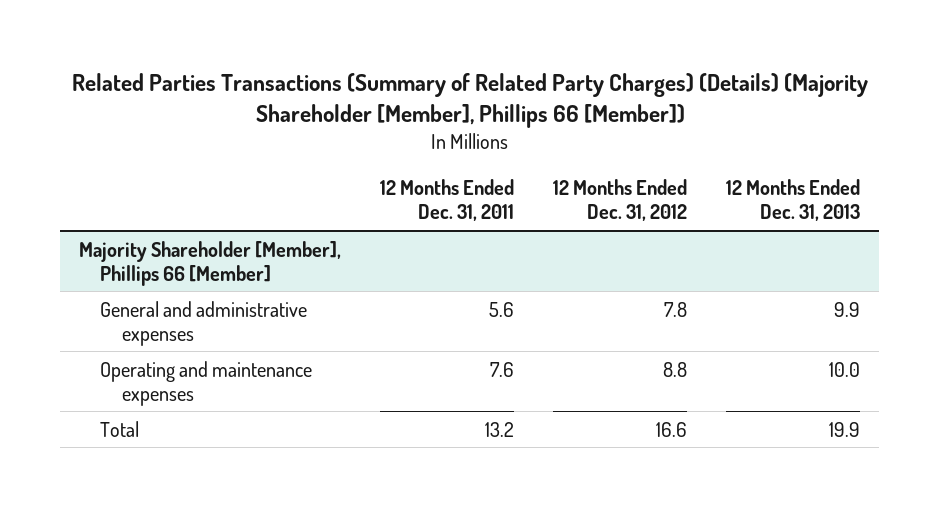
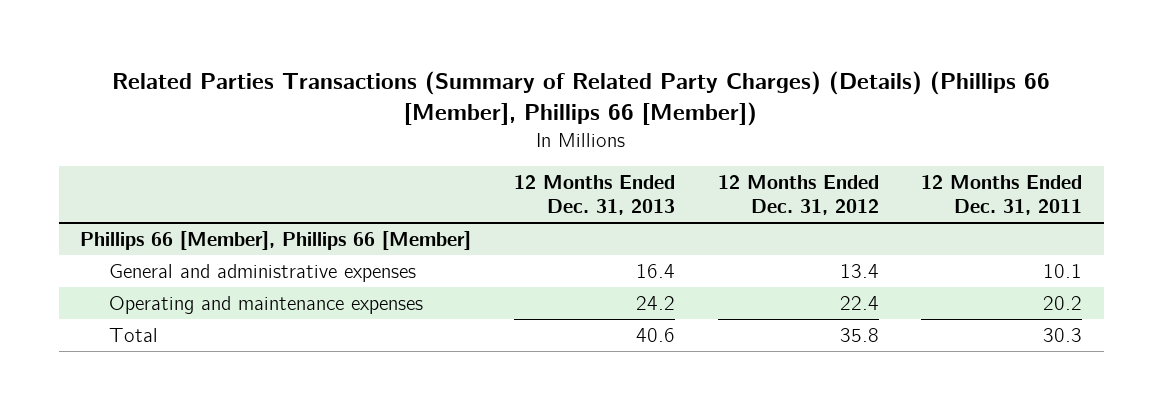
- Related Parties Transactions (Summary of Related Party Charges) (Details) (Majority Shareholder [Member], Phillips 66 [Member])
+ Related Parties Transactions (Summary of Related Party Charges) (Details) (Phillips 66 [Member], Phillips 66 [Member])
- | 12 Months Ended Dec. 31, 2011 | 12 Months Ended Dec. 31, 2012 | 12 Months Ended Dec. 31, 2013
+ | 12 Months Ended Dec. 31, 2013 | 12 Months Ended Dec. 31, 2012 | 12 Months Ended Dec. 31, 2011
- Majority Shareholder [Member], Phillips 66 [Member]
- General and administrative expenses | 5.6 | 7.8 | 9.9
- Operating and maintenance expenses | 7.6 | 8.8 | 10.0
- Total | 13.2 | 16.6 | 19.9
+ Phillips 66 [Member], Phillips 66 [Member]
+ General and administrative expenses | 16.4 | 13.4 | 10.1
+ Operating and maintenance expenses | 24.2 | 22.4 | 20.2
+ Total | 40.6 | 35.8 | 30.3

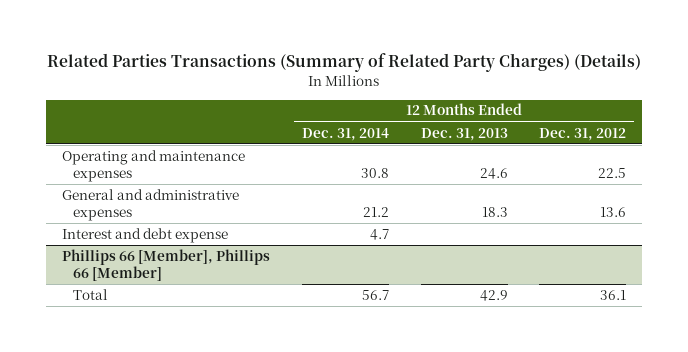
- Related Parties Transactions (Summary of Related Party Charges) (Details) (Phillips 66 [Member], Phillips 66 [Member])
+ Related Parties Transactions (Summary of Related Party Charges) (Details)
- | 12 Months Ended Dec. 31, 2013 | 12 Months Ended Dec. 31, 2012 | 12 Months Ended Dec. 31, 2011
+ | 12 Months Ended Dec. 31, 2014 | 12 Months Ended Dec. 31, 2013 | 12 Months Ended Dec. 31, 2012
+ Operating and maintenance expenses | 30.8 | 24.6 | 22.5
+ General and administrative expenses | 21.2 | 18.3 | 13.6
+ Interest and debt expense | 4.7 | |
@ Phillips 66 [Member], Phillips 66 [Member]
- General and administrative expenses | 16.4 | 13.4 | 10.1
- Operating and maintenance expenses | 24.2 | 22.4 | 20.2
- Total | 40.6 | 35.8 | 30.3
+ Total | 56.7 | 42.9 | 36.1

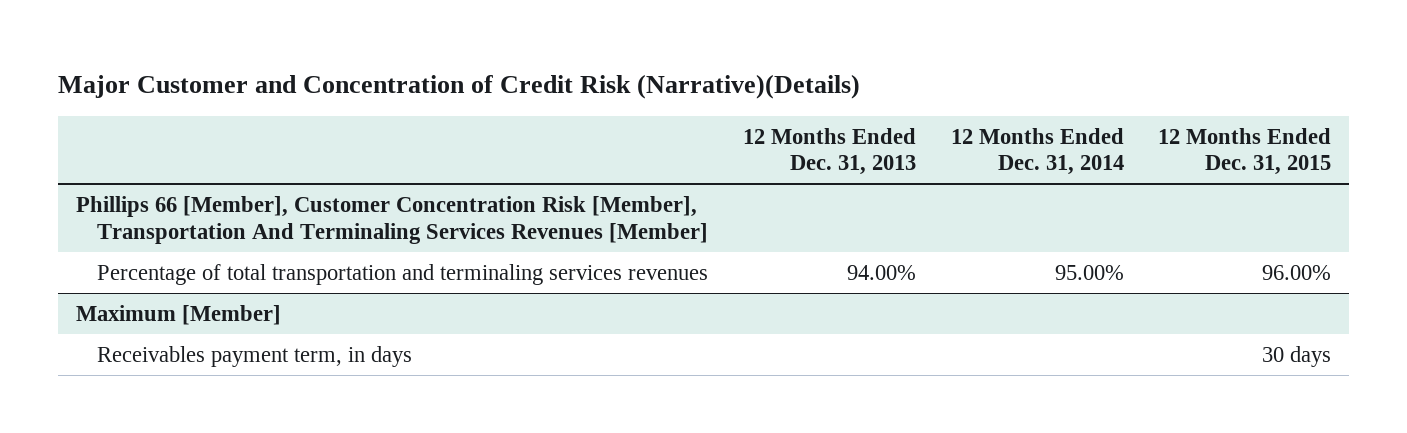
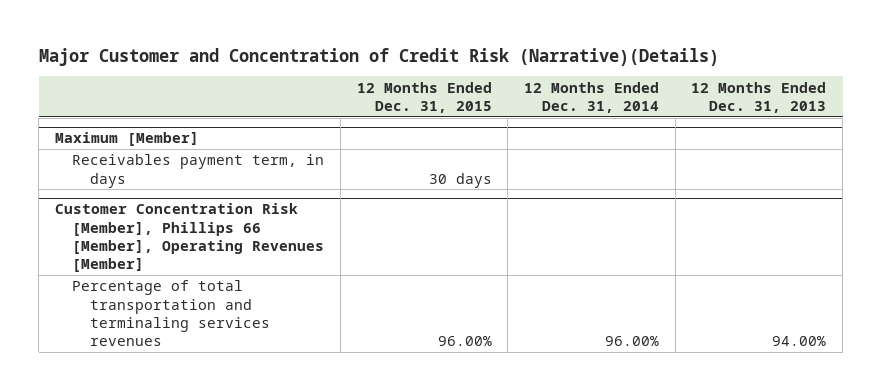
- | 12 Months Ended Dec. 31, 2013 | 12 Months Ended Dec. 31, 2014 | 12 Months Ended Dec. 31, 2015
+ | 12 Months Ended Dec. 31, 2015 | 12 Months Ended Dec. 31, 2014 | 12 Months Ended Dec. 31, 2013
- Phillips 66 [Member], Customer Concentration Risk [Member], Transportation And Terminaling Services Revenues [Member]
- Percentage of total transportation and terminaling services revenues | 94.00% | 95.00% | 96.00%
+ Customer Concentration Risk [Member], Phillips 66 [Member], Operating Revenues [Member]
+ Percentage of total transportation and terminaling services revenues | 96.00% | 96.00% | 94.00%

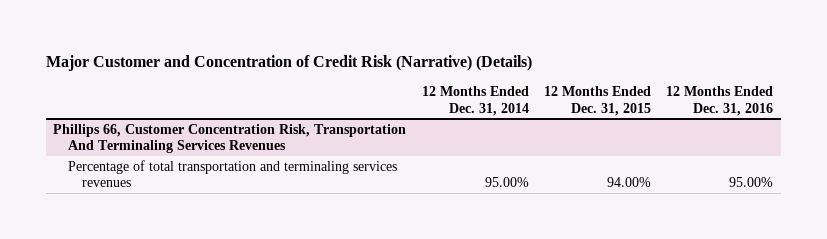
- Major Customer and Concentration of Credit Risk (Narrative)(Details)
+ Major Customer and Concentration of Credit Risk (Narrative) (Details)
- | 12 Months Ended Dec. 31, 2015 | 12 Months Ended Dec. 31, 2014 | 12 Months Ended Dec. 31, 2013
+ | 12 Months Ended Dec. 31, 2014 | 12 Months Ended Dec. 31, 2015 | 12 Months Ended Dec. 31, 2016
- Maximum [Member]
- Receivables payment term, in days | 30 days | |
- Customer Concentration Risk [Member], Phillips 66 [Member], Operating Revenues [Member]
- Percentage of total transportation and terminaling services revenues | 96.00% | 96.00% | 94.00%
+ Phillips 66, Customer Concentration Risk, Transportation And Terminaling Services Revenues
+ Percentage of total transportation and terminaling services revenues | 95.00% | 94.00% | 95.00%

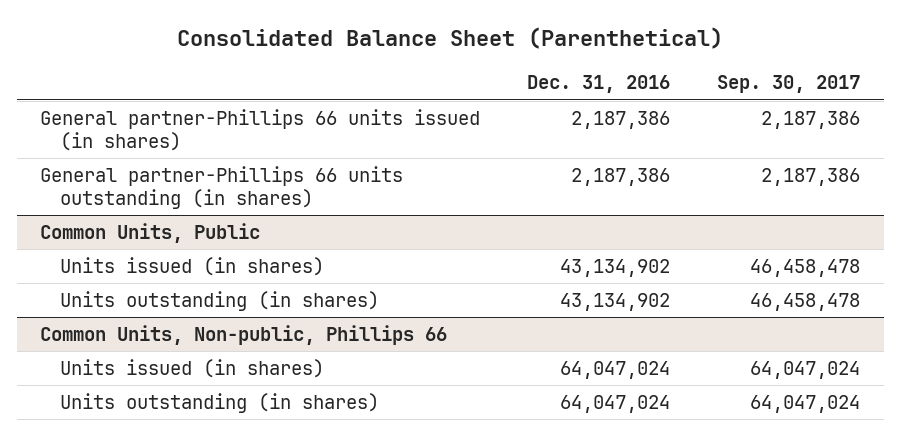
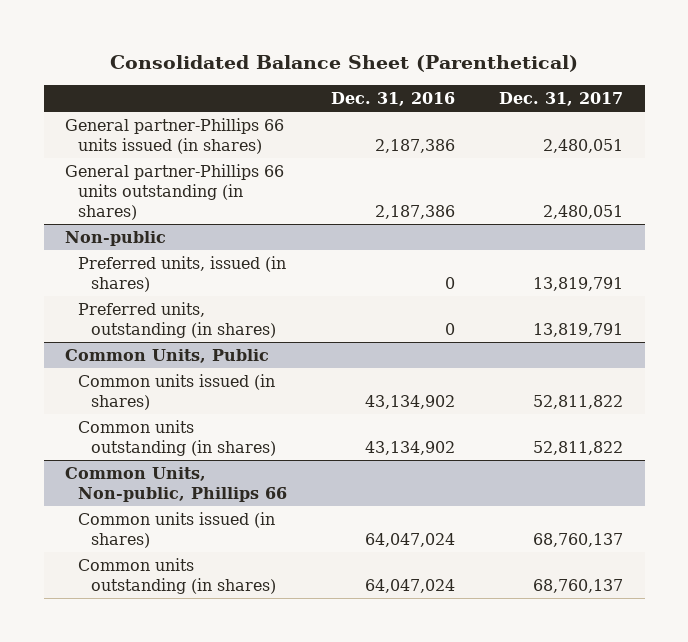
- | Dec. 31, 2016 | Sep. 30, 2017
+ | Dec. 31, 2016 | Dec. 31, 2017
+ Non-public
+ Preferred units, issued (in shares) | 0 | 13,819,791
+ Preferred units, outstanding (in shares) | 0 | 13,819,791
@ Common Units, Public
- Units issued (in shares) | 43,134,902 | 46,458,478
- Units outstanding (in shares) | 43,134,902 | 46,458,478
+ Common units issued (in shares) | 43,134,902 | 52,811,822
+ Common units outstanding (in shares) | 43,134,902 | 52,811,822
@ Common Units, Non-public, Phillips 66
- Units issued (in shares) | 64,047,024 | 64,047,024
- Units outstanding (in shares) | 64,047,024 | 64,047,024
+ Common units issued (in shares) | 64,047,024 | 68,760,137
+ Common units outstanding (in shares) | 64,047,024 | 68,760,137

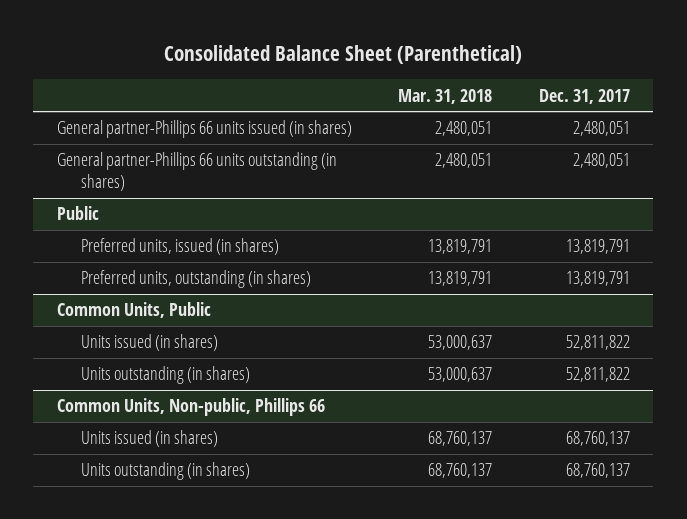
- | Dec. 31, 2016 | Dec. 31, 2017
+ | Mar. 31, 2018 | Dec. 31, 2017
- Non-public
+ Public
@ Common Units, Public
- Common units issued (in shares) | 43,134,902 | 52,811,822
- Common units outstanding (in shares) | 43,134,902 | 52,811,822
+ Units issued (in shares) | 53,000,637 | 52,811,822
+ Units outstanding (in shares) | 53,000,637 | 52,811,822
@ Common Units, Non-public, Phillips 66
- Common units issued (in shares) | 64,047,024 | 68,760,137
- Common units outstanding (in shares) | 64,047,024 | 68,760,137
+ Units issued (in shares) | 68,760,137 | 68,760,137
+ Units outstanding (in shares) | 68,760,137 | 68,760,137

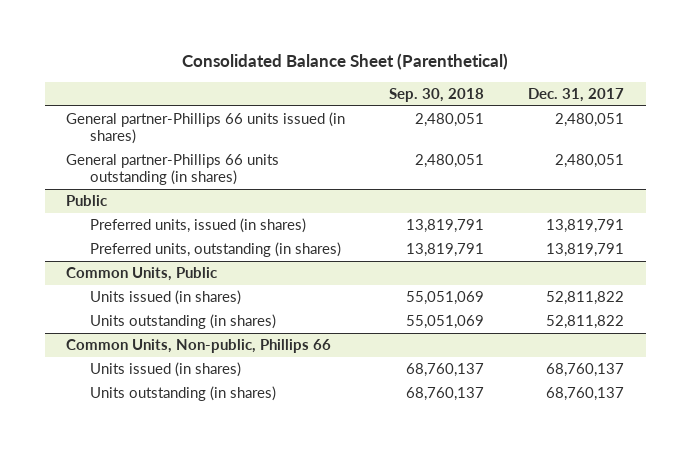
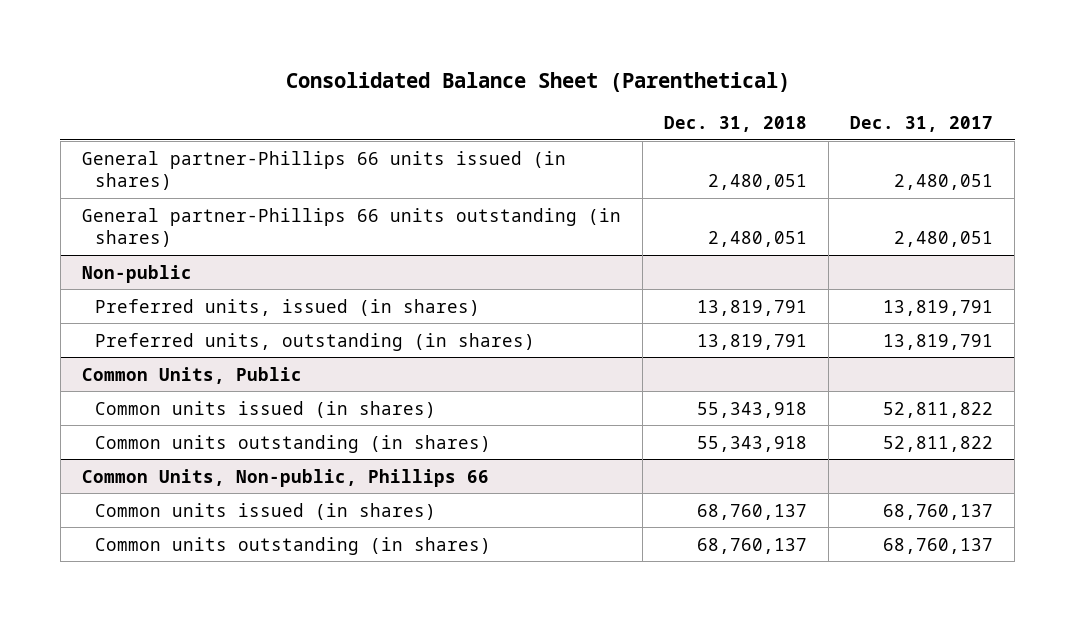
- | Sep. 30, 2018 | Dec. 31, 2017
+ | Dec. 31, 2018 | Dec. 31, 2017
- Public
+ Non-public
@ Common Units, Public
- Units issued (in shares) | 55,051,069 | 52,811,822
- Units outstanding (in shares) | 55,051,069 | 52,811,822
+ Common units issued (in shares) | 55,343,918 | 52,811,822
+ Common units outstanding (in shares) | 55,343,918 | 52,811,822
@ Common Units, Non-public, Phillips 66
- Units issued (in shares) | 68,760,137 | 68,760,137
- Units outstanding (in shares) | 68,760,137 | 68,760,137
+ Common units issued (in shares) | 68,760,137 | 68,760,137
+ Common units outstanding (in shares) | 68,760,137 | 68,760,137

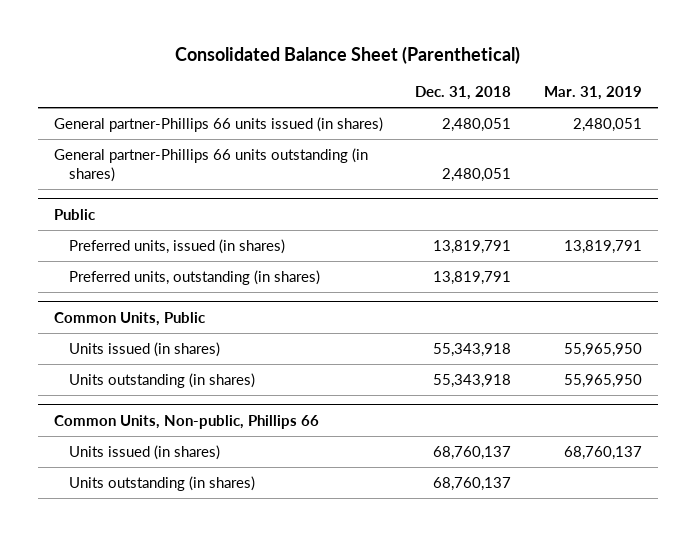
- | Dec. 31, 2018 | Dec. 31, 2017
+ | Dec. 31, 2018 | Mar. 31, 2019
- Non-public
+ Public
@ Common Units, Public
- Common units issued (in shares) | 55,343,918 | 52,811,822
- Common units outstanding (in shares) | 55,343,918 | 52,811,822
+ Units issued (in shares) | 55,343,918 | 55,965,950
+ Units outstanding (in shares) | 55,343,918 | 55,965,950
@ Common Units, Non-public, Phillips 66
- Common units issued (in shares) | 68,760,137 | 68,760,137
- Common units outstanding (in shares) | 68,760,137 | 68,760,137
+ Units issued (in shares) | 68,760,137 | 68,760,137
+ Units outstanding (in shares) | 68,760,137 |

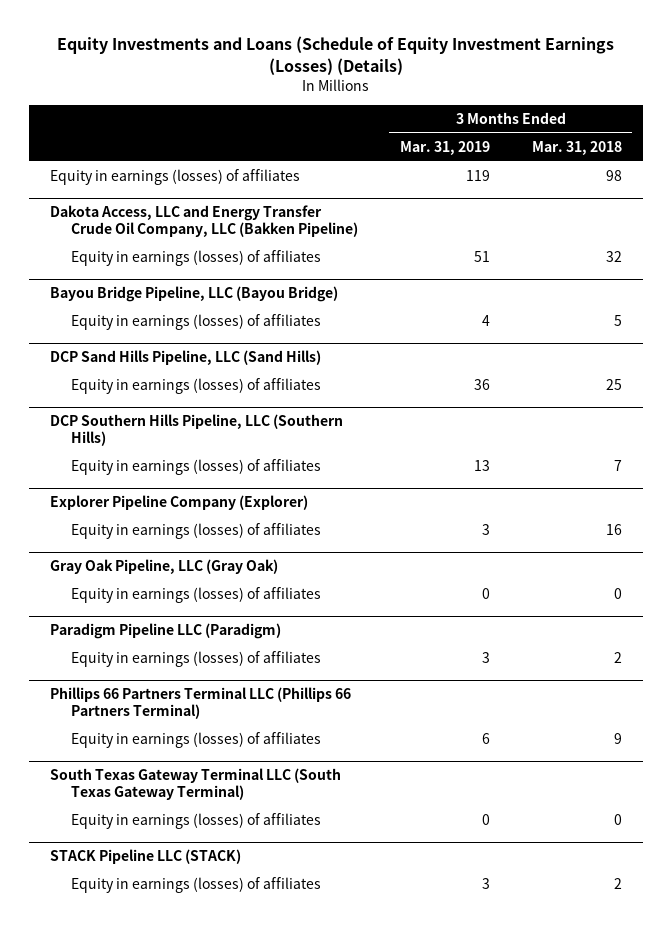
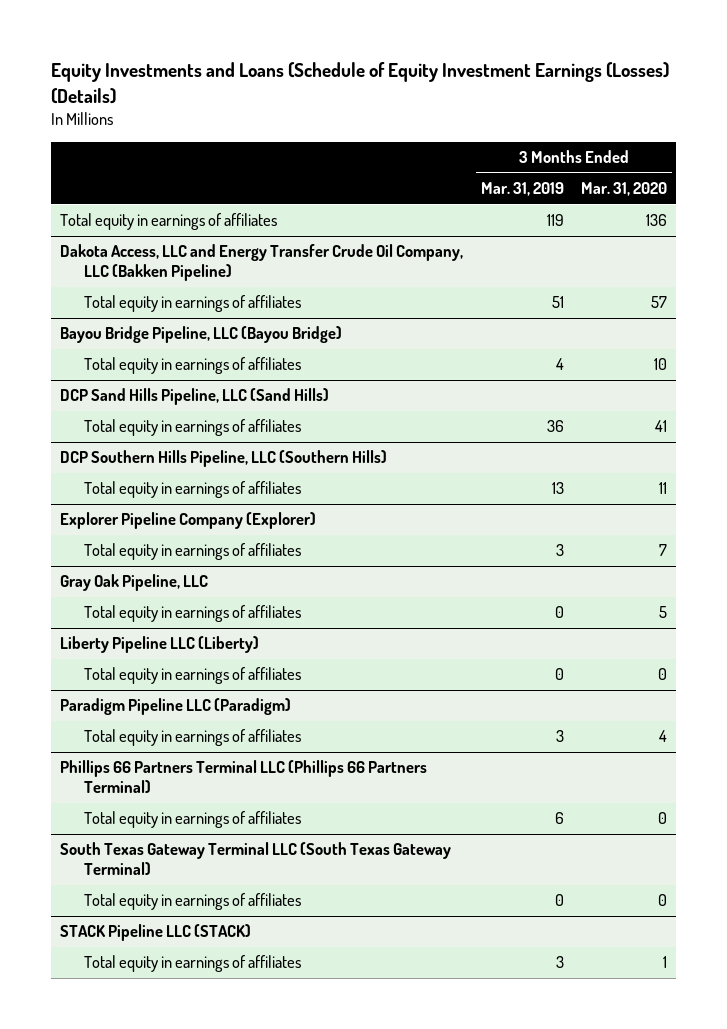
- | 3 Months Ended Mar. 31, 2019 | 3 Months Ended Mar. 31, 2018
+ | 3 Months Ended Mar. 31, 2019 | 3 Months Ended Mar. 31, 2020
- Equity in earnings (losses) of affiliates | 119 | 98
+ Total equity in earnings of affiliates | 119 | 136
@ Dakota Access, LLC and Energy Transfer Crude Oil Company, LLC (Bakken Pipeline)
- Equity in earnings (losses) of affiliates | 51 | 32
+ Total equity in earnings of affiliates | 51 | 57
@ Bayou Bridge Pipeline, LLC (Bayou Bridge)
- Equity in earnings (losses) of affiliates | 4 | 5
+ Total equity in earnings of affiliates | 4 | 10
@ DCP Sand Hills Pipeline, LLC (Sand Hills)
- Equity in earnings (losses) of affiliates | 36 | 25
+ Total equity in earnings of affiliates | 36 | 41
@ DCP Southern Hills Pipeline, LLC (Southern Hills)
- Equity in earnings (losses) of affiliates | 13 | 7
+ Total equity in earnings of affiliates | 13 | 11
@ Explorer Pipeline Company (Explorer)
- Equity in earnings (losses) of affiliates | 3 | 16
- Gray Oak Pipeline, LLC (Gray Oak)
- Equity in earnings (losses) of affiliates | 0 | 0
@ Explorer Pipeline Company (Explorer)
+ Total equity in earnings of affiliates | 3 | 7
+ Gray Oak Pipeline, LLC
+ Total equity in earnings of affiliates | 0 | 5
+ Liberty Pipeline LLC (Liberty)
+ Total equity in earnings of affiliates | 0 | 0
@ Paradigm Pipeline LLC (Paradigm)
- Equity in earnings (losses) of affiliates | 3 | 2
+ Total equity in earnings of affiliates | 3 | 4
@ Phillips 66 Partners Terminal LLC (Phillips 66 Partners Terminal)
- Equity in earnings (losses) of affiliates | 6 | 9
+ Total equity in earnings of affiliates | 6 | 0
@ South Texas Gateway Terminal LLC (South Texas Gateway Terminal)
- Equity in earnings (losses) of affiliates | 0 | 0
+ Total equity in earnings of affiliates | 0 | 0
@ STACK Pipeline LLC (STACK)
- Equity in earnings (losses) of affiliates | 3 | 2
+ Total equity in earnings of affiliates | 3 | 1

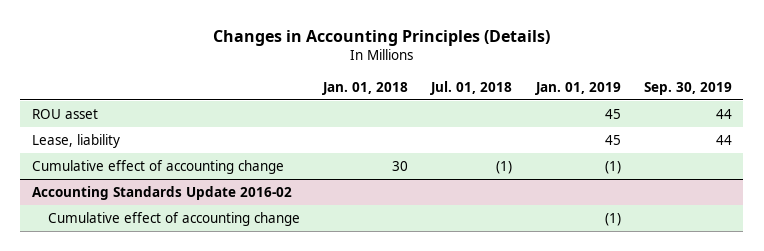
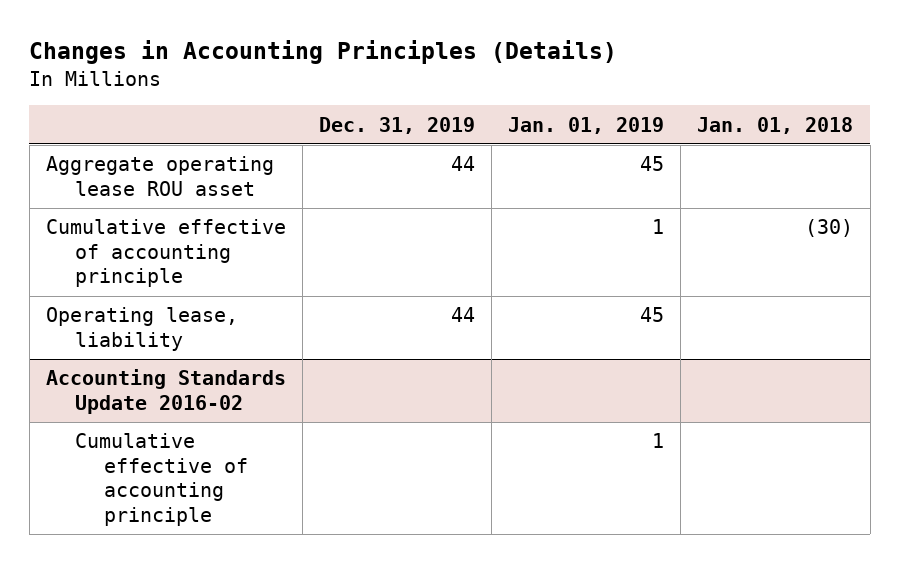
- | Jan. 01, 2018 | Jul. 01, 2018 | Jan. 01, 2019 | Sep. 30, 2019
+ | Dec. 31, 2019 | Jan. 01, 2019 | Jan. 01, 2018
- ROU asset | | | 45 | 44
- Lease, liability | | | 45 | 44
- Cumulative effect of accounting change | 30 | (1) | (1) |
+ Aggregate operating lease ROU asset | 44 | 45 |
+ Cumulative effective of accounting principle | | 1 | (30)
+ Operating lease, liability | 44 | 45 |
@ Accounting Standards Update 2016-02
- Cumulative effect of accounting change | | | (1) |
+ Cumulative effective of accounting principle | | 1 |

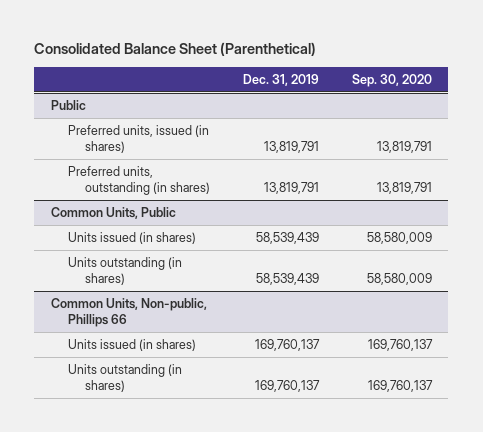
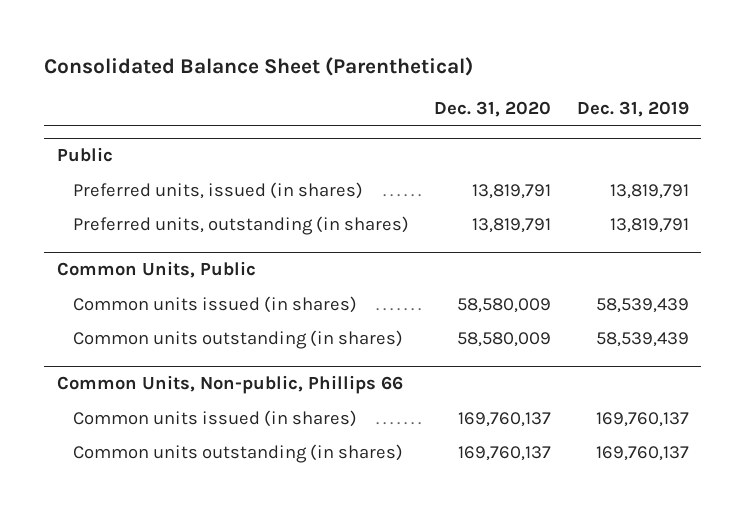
- | Dec. 31, 2019 | Sep. 30, 2020
+ | Dec. 31, 2020 | Dec. 31, 2019
@ Common Units, Public
- Units issued (in shares) | 58,539,439 | 58,580,009
- Units outstanding (in shares) | 58,539,439 | 58,580,009
+ Common units issued (in shares) | 58,580,009 | 58,539,439
+ Common units outstanding (in shares) | 58,580,009 | 58,539,439
@ Common Units, Non-public, Phillips 66
- Units issued (in shares) | 169,760,137 | 169,760,137
- Units outstanding (in shares) | 169,760,137 | 169,760,137
+ Common units issued (in shares) | 169,760,137 | 169,760,137
+ Common units outstanding (in shares) | 169,760,137 | 169,760,137

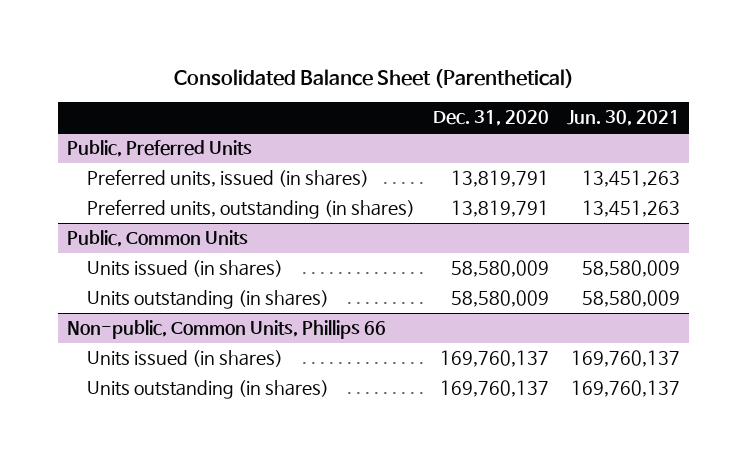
- | Dec. 31, 2020 | Dec. 31, 2019
+ | Dec. 31, 2020 | Jun. 30, 2021
- Public
+ Public, Preferred Units
- Common Units, Public
- Common units issued (in shares) | 58,580,009 | 58,539,439
- Common units outstanding (in shares) | 58,580,009 | 58,539,439
- Common Units, Non-public, Phillips 66
- Common units issued (in shares) | 169,760,137 | 169,760,137
- Common units outstanding (in shares) | 169,760,137 | 169,760,137
+ Public, Common Units
+ Units issued (in shares) | 58,580,009 | 58,580,009
+ Units outstanding (in shares) | 58,580,009 | 58,580,009
+ Non-public, Common Units, Phillips 66
+ Units issued (in shares) | 169,760,137 | 169,760,137
+ Units outstanding (in shares) | 169,760,137 | 169,760,137

